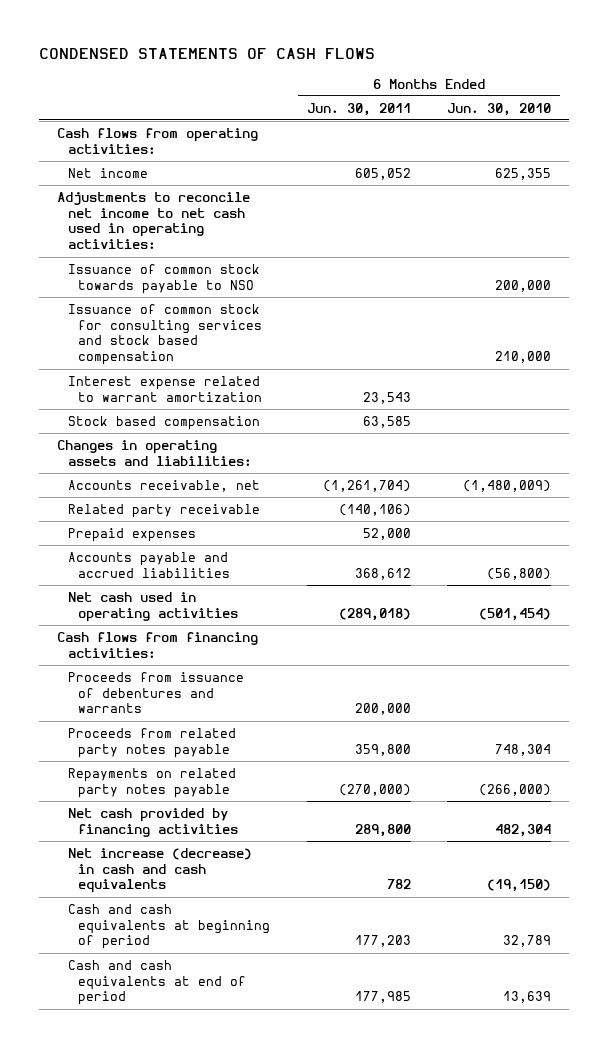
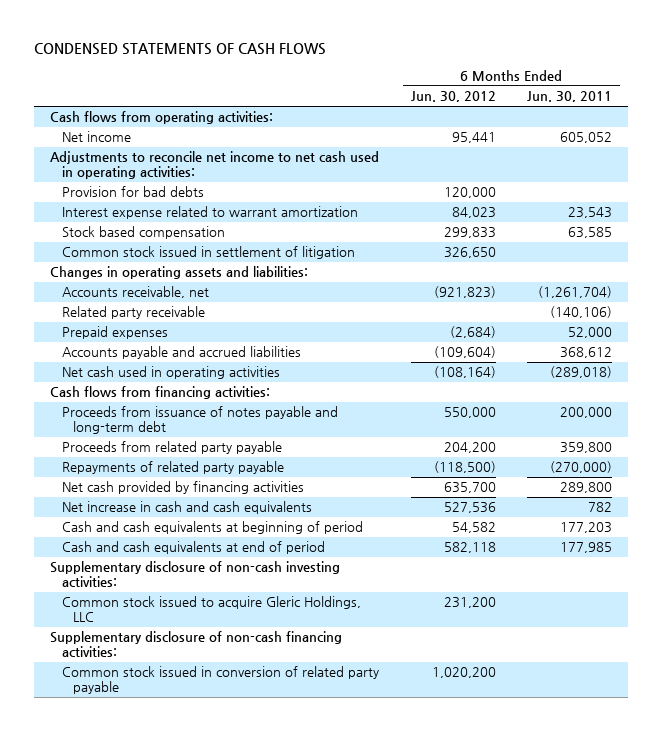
- | 6 Months Ended Jun. 30, 2011 | 6 Months Ended Jun. 30, 2010
+ | 6 Months Ended Jun. 30, 2012 | 6 Months Ended Jun. 30, 2011
- Issuance of common stock towards payable to NSO | | 200,000
- Issuance of common stock for consulting services and stock based compensation | | 210,000
+ Provision for bad debts | 120,000 |
+ Common stock issued in settlement of litigation | 326,650 |
- Proceeds from issuance of debentures and warrants | 200,000 |
- Proceeds from related party notes payable | 359,800 | 748,304
- Repayments on related party notes payable | (270,000) | (266,000)
+ Proceeds from issuance of notes payable and long-term debt | 550,000 | 200,000
+ Proceeds from related party payable | 204,200 | 359,800
+ Repayments of related party payable | (118,500) | (270,000)
- Net increase (decrease) in cash and cash equivalents | 782 | (19,150)
+ Net increase in cash and cash equivalents | 527,536 | 782
+ Supplementary disclosure of non-cash investing activities:
+ Common stock issued to acquire Gleric Holdings, LLC | 231,200 |
+ Supplementary disclosure of non-cash financing activities:
+ Common stock issued in conversion of related party payable | 1,020,200 |

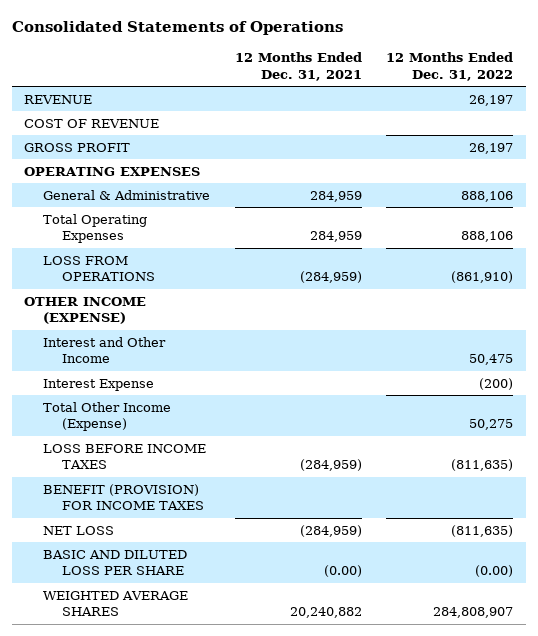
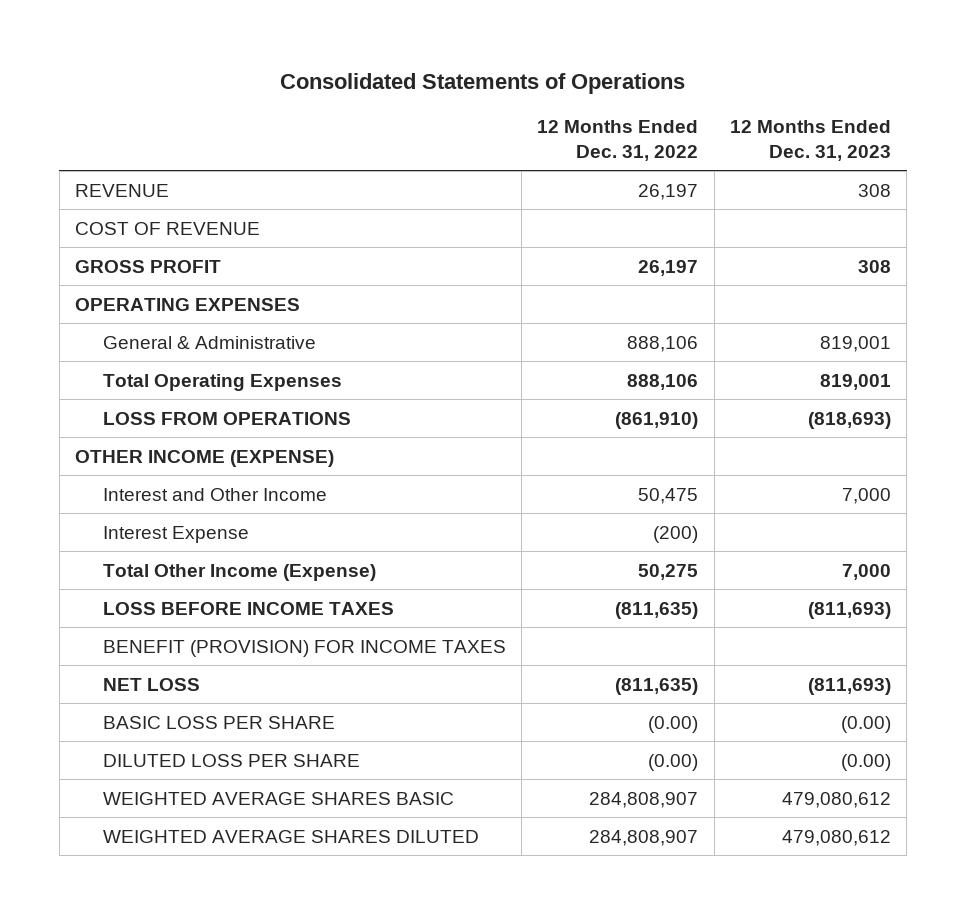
- | 12 Months Ended Dec. 31, 2021 | 12 Months Ended Dec. 31, 2022
+ | 12 Months Ended Dec. 31, 2022 | 12 Months Ended Dec. 31, 2023
- BASIC AND DILUTED LOSS PER SHARE | (0.00) | (0.00)
- WEIGHTED AVERAGE SHARES | 20,240,882 | 284,808,907
+ BASIC LOSS PER SHARE | (0.00) | (0.00)
+ DILUTED LOSS PER SHARE | (0.00) | (0.00)
+ WEIGHTED AVERAGE SHARES BASIC | 284,808,907 | 479,080,612
+ WEIGHTED AVERAGE SHARES DILUTED | 284,808,907 | 479,080,612

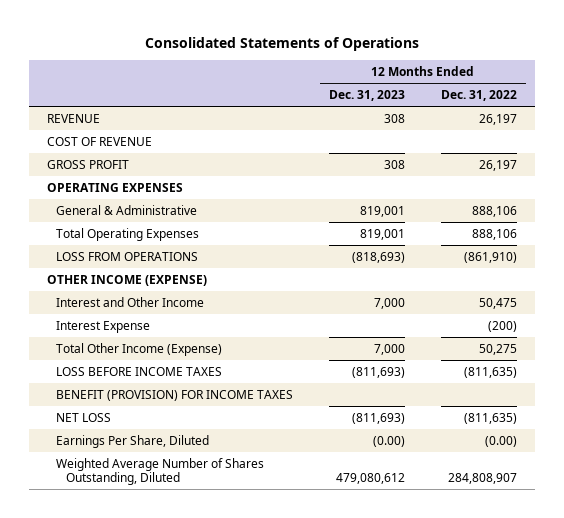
- | 12 Months Ended Dec. 31, 2022 | 12 Months Ended Dec. 31, 2023
+ | 12 Months Ended Dec. 31, 2023 | 12 Months Ended Dec. 31, 2022
- BASIC LOSS PER SHARE | (0.00) | (0.00)
- DILUTED LOSS PER SHARE | (0.00) | (0.00)
- WEIGHTED AVERAGE SHARES BASIC | 284,808,907 | 479,080,612
- WEIGHTED AVERAGE SHARES DILUTED | 284,808,907 | 479,080,612
+ Earnings Per Share, Diluted | (0.00) | (0.00)
+ Weighted Average Number of Shares Outstanding, Diluted | 479,080,612 | 284,808,907

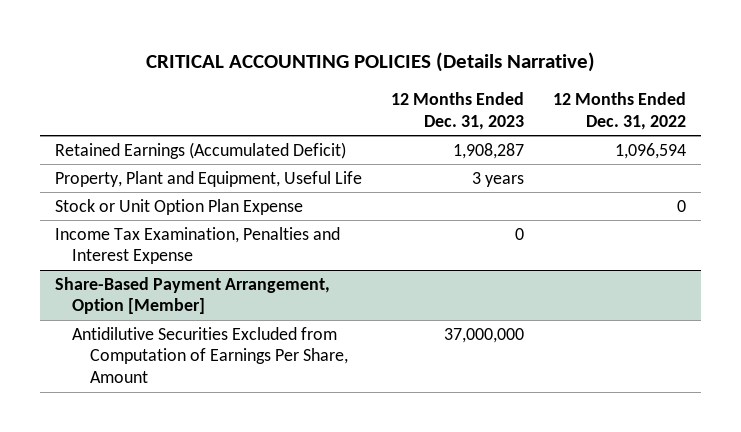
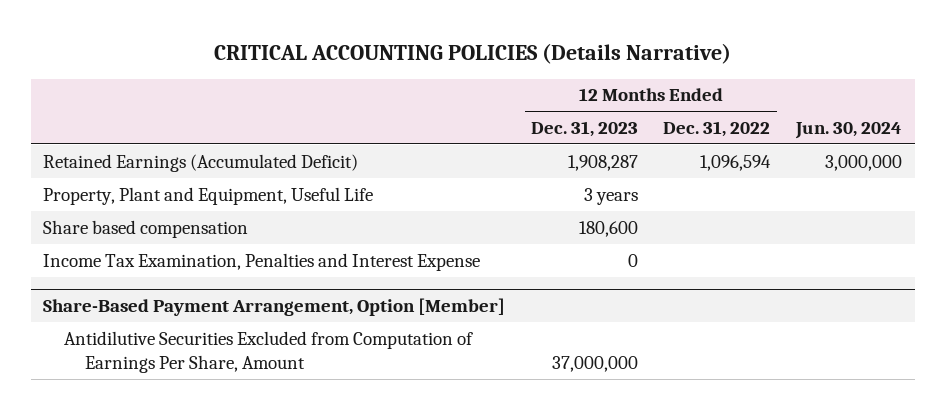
- | 12 Months Ended Dec. 31, 2023 | 12 Months Ended Dec. 31, 2022
+ | 12 Months Ended Dec. 31, 2023 | 12 Months Ended Dec. 31, 2022 | Jun. 30, 2024
- Stock or Unit Option Plan Expense | | 0
+ Share based compensation | 180,600 | |

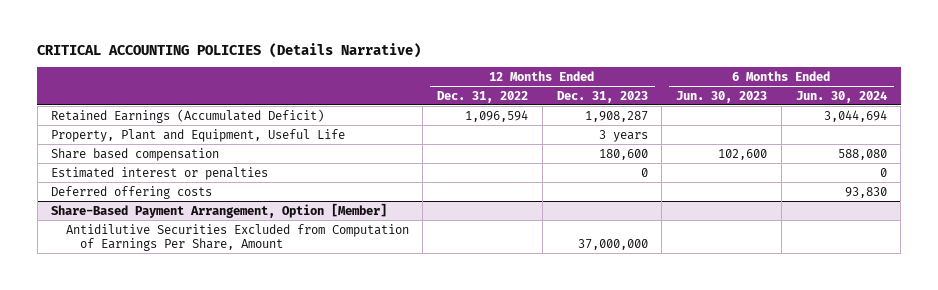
- | 12 Months Ended Dec. 31, 2023 | 12 Months Ended Dec. 31, 2022 | Jun. 30, 2024
+ | 12 Months Ended Dec. 31, 2022 | 12 Months Ended Dec. 31, 2023 | 6 Months Ended Jun. 30, 2023 | 6 Months Ended Jun. 30, 2024
- Income Tax Examination, Penalties and Interest Expense | 0 | |
+ Estimated interest or penalties | | 0 | | 0
+ Deferred offering costs | | | | 93,830

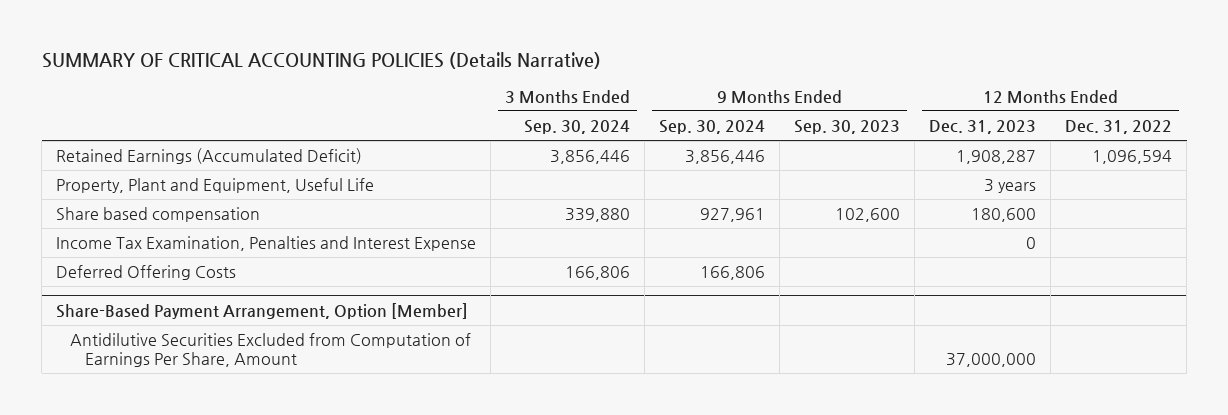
- CRITICAL ACCOUNTING POLICIES (Details Narrative)
+ SUMMARY OF CRITICAL ACCOUNTING POLICIES (Details Narrative)
- | 12 Months Ended Dec. 31, 2022 | 12 Months Ended Dec. 31, 2023 | 6 Months Ended Jun. 30, 2023 | 6 Months Ended Jun. 30, 2024
+ | 3 Months Ended Sep. 30, 2024 | 9 Months Ended Sep. 30, 2024 | 9 Months Ended Sep. 30, 2023 | 12 Months Ended Dec. 31, 2023 | 12 Months Ended Dec. 31, 2022
- Estimated interest or penalties | | 0 | | 0
- Deferred offering costs | | | | 93,830
+ Income Tax Examination, Penalties and Interest Expense | | | | 0 |
+ Deferred Offering Costs | 166,806 | 166,806 | | |

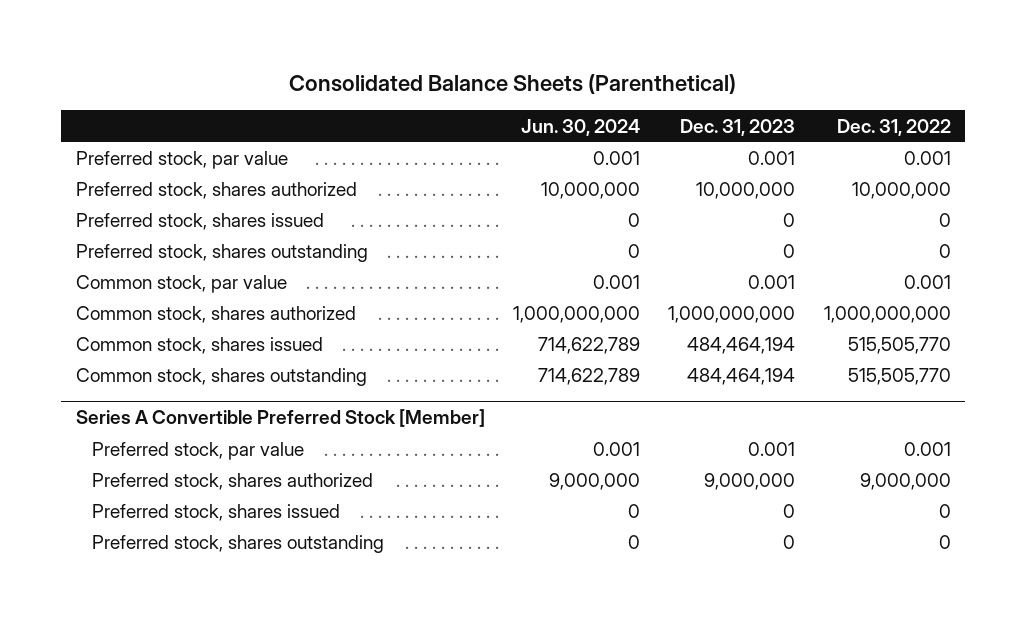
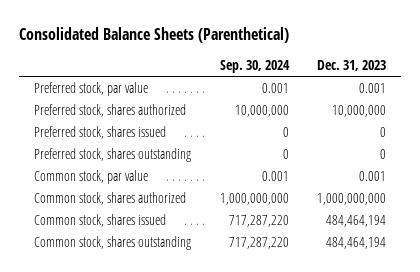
- | Jun. 30, 2024 | Dec. 31, 2023 | Dec. 31, 2022
+ | Sep. 30, 2024 | Dec. 31, 2023
- Series A Convertible Preferred Stock [Member]
- Preferred stock, par value | 0.001 | 0.001 | 0.001
- Preferred stock, shares authorized | 9,000,000 | 9,000,000 | 9,000,000
- Preferred stock, shares issued | 0 | 0 | 0
- Preferred stock, shares outstanding | 0 | 0 | 0

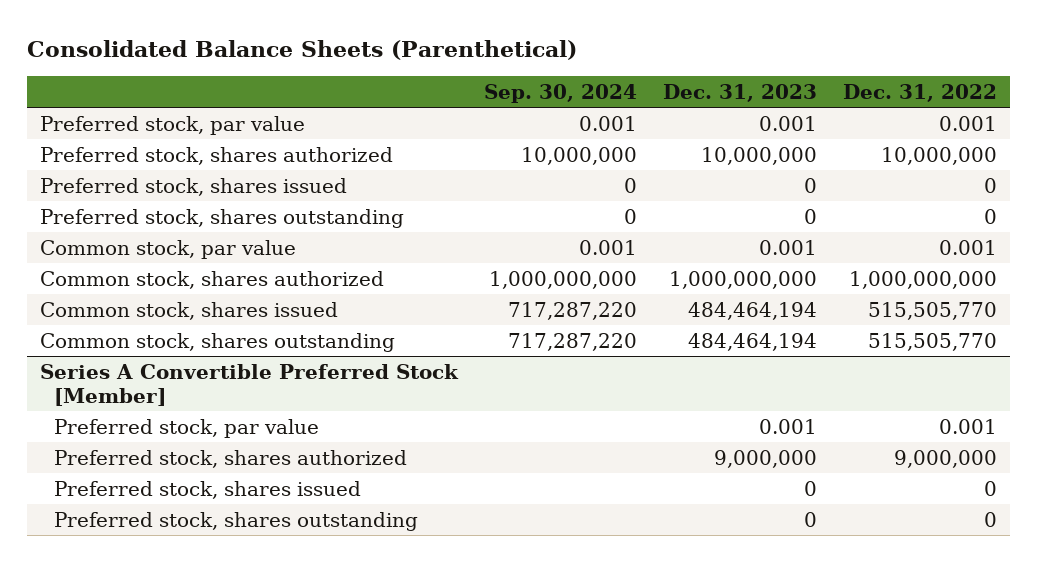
- | Sep. 30, 2024 | Dec. 31, 2023
+ | Sep. 30, 2024 | Dec. 31, 2023 | Dec. 31, 2022
+ Series A Convertible Preferred Stock [Member]
+ Preferred stock, par value | | 0.001 | 0.001
+ Preferred stock, shares authorized | | 9,000,000 | 9,000,000
+ Preferred stock, shares issued | | 0 | 0
+ Preferred stock, shares outstanding | | 0 | 0

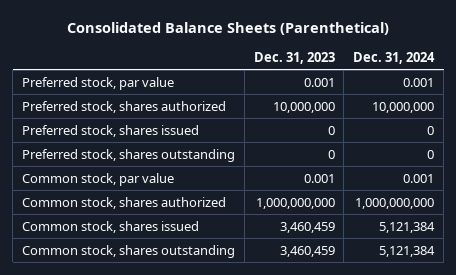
- | Sep. 30, 2024 | Dec. 31, 2023 | Dec. 31, 2022
+ | Dec. 31, 2023 | Dec. 31, 2024
- Common stock, shares issued | 717,287,220 | 484,464,194 | 515,505,770
- Common stock, shares outstanding | 717,287,220 | 484,464,194 | 515,505,770
- Series A Convertible Preferred Stock [Member]
- Preferred stock, par value | | 0.001 | 0.001
- Preferred stock, shares authorized | | 9,000,000 | 9,000,000
- Preferred stock, shares issued | | 0 | 0
- Preferred stock, shares outstanding | | 0 | 0
+ Common stock, shares issued | 3,460,459 | 5,121,384
+ Common stock, shares outstanding | 3,460,459 | 5,121,384

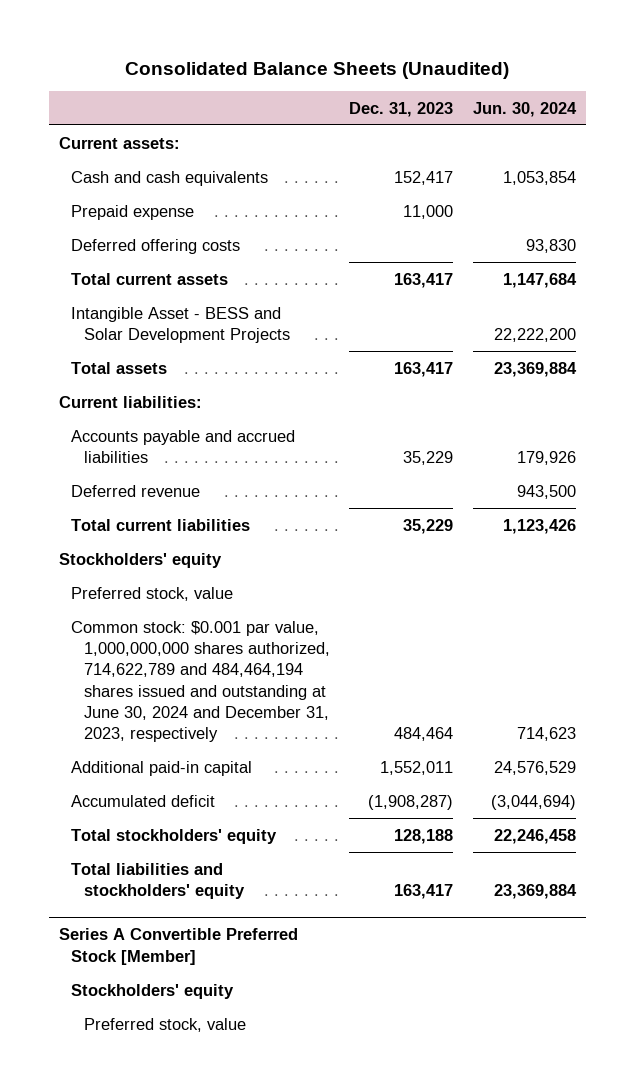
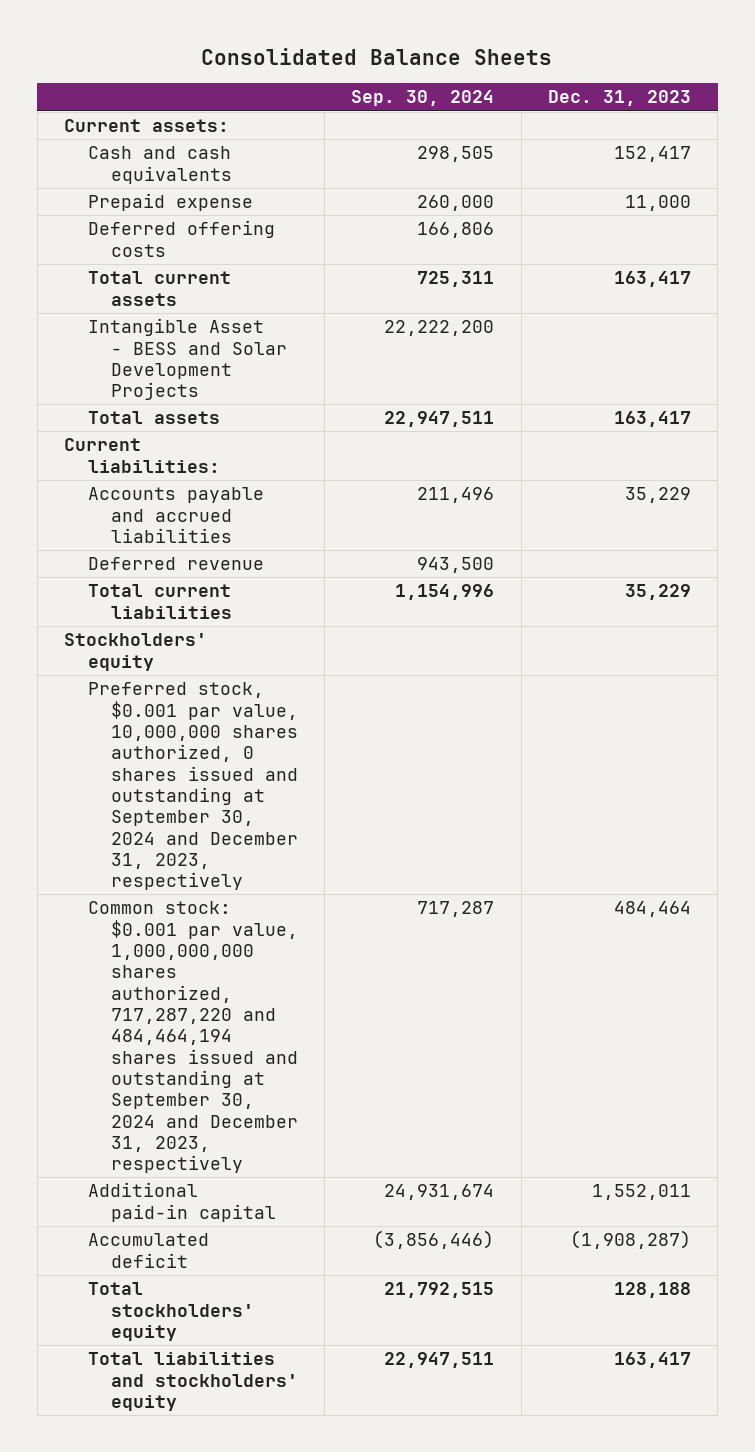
- Consolidated Balance Sheets (Unaudited)
+ Consolidated Balance Sheets
- | Dec. 31, 2023 | Jun. 30, 2024
+ | Sep. 30, 2024 | Dec. 31, 2023
- Preferred stock, value
- Common stock: $0.001 par value, 1,000,000,000 shares authorized, 714,622,789 and 484,464,194 shares issued and outstanding at June 30, 2024 and December 31, 2023, respectively | 484,464 | 714,623
+ Preferred stock, $0.001 par value, 10,000,000 shares authorized, 0 shares issued and outstanding at September 30, 2024 and December 31, 2023, respectively
+ Common stock: $0.001 par value, 1,000,000,000 shares authorized, 717,287,220 and 484,464,194 shares issued and outstanding at September 30, 2024 and December 31, 2023, respectively | 717,287 | 484,464
- Series A Convertible Preferred Stock [Member]
- Stockholders' equity
- Preferred stock, value

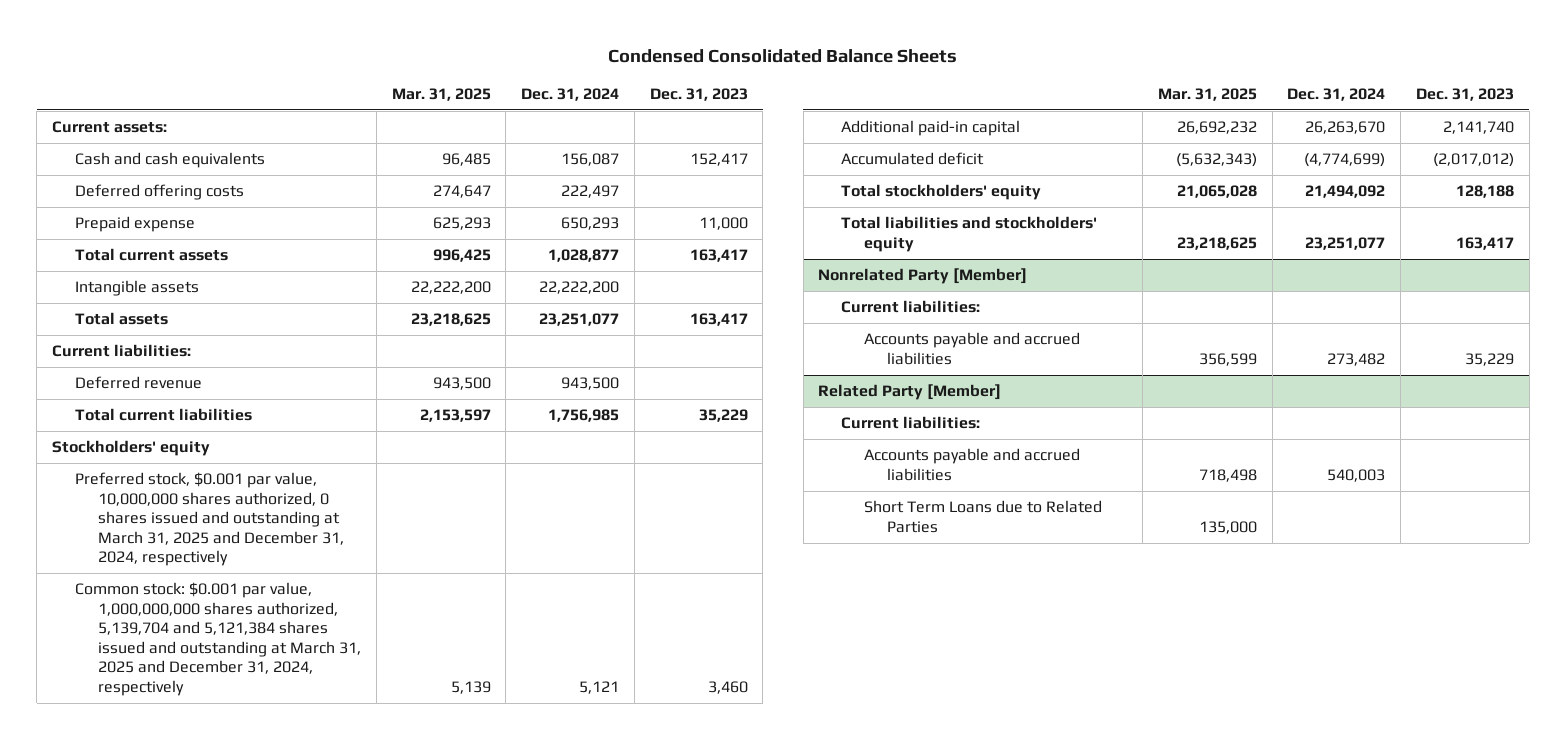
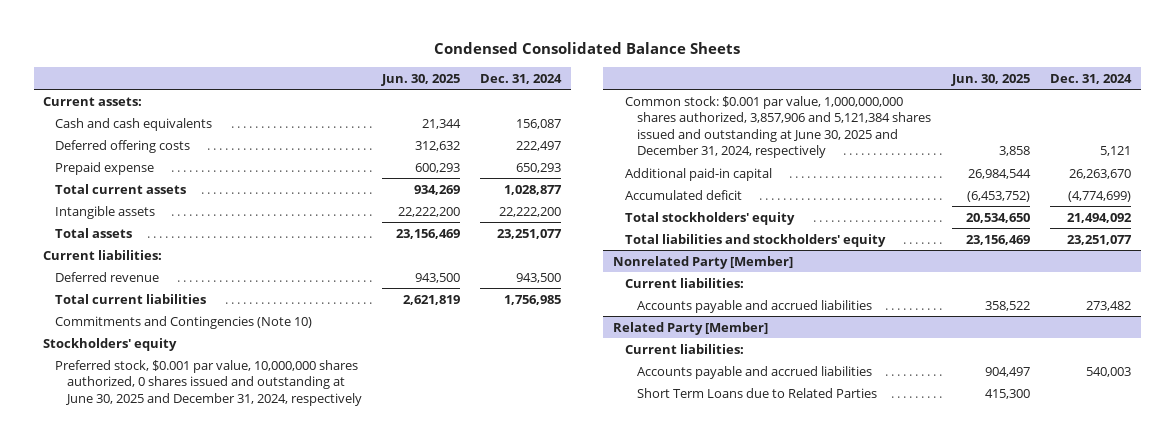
- | Mar. 31, 2025 | Dec. 31, 2024 | Dec. 31, 2023
+ | Jun. 30, 2025 | Dec. 31, 2024
+ Commitments and Contingencies (Note 10)
- Preferred stock, $0.001 par value, 10,000,000 shares authorized, 0 shares issued and outstanding at March 31, 2025 and December 31, 2024, respectively
- Common stock: $0.001 par value, 1,000,000,000 shares authorized, 5,139,704 and 5,121,384 shares issued and outstanding at March 31, 2025 and December 31, 2024, respectively | 5,139 | 5,121 | 3,460
+ Preferred stock, $0.001 par value, 10,000,000 shares authorized, 0 shares issued and outstanding at June 30, 2025 and December 31, 2024, respectively
+ Common stock: $0.001 par value, 1,000,000,000 shares authorized, 3,857,906 and 5,121,384 shares issued and outstanding at June 30, 2025 and December 31, 2024, respectively | 3,858 | 5,121

